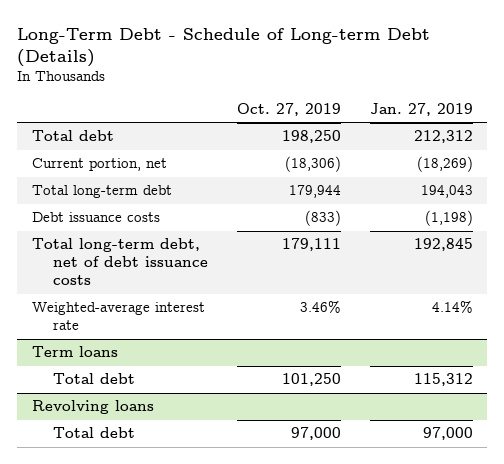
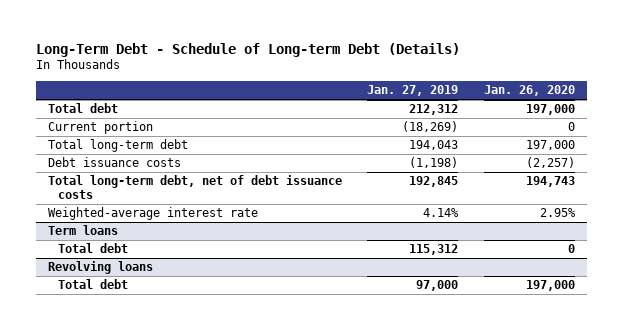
- | Oct. 27, 2019 | Jan. 27, 2019
+ | Jan. 27, 2019 | Jan. 26, 2020
- Current portion, net | (18,306) | (18,269)
+ Current portion | (18,269) | 0

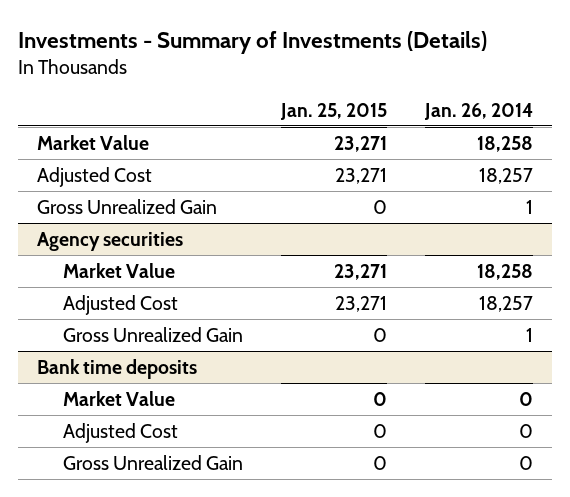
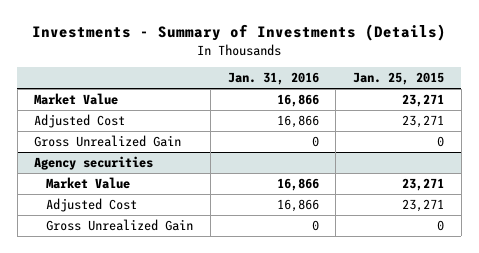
- | Jan. 25, 2015 | Jan. 26, 2014
+ | Jan. 31, 2016 | Jan. 25, 2015
- Bank time deposits
- Market Value | 0 | 0
- Adjusted Cost | 0 | 0
- Gross Unrealized Gain | 0 | 0

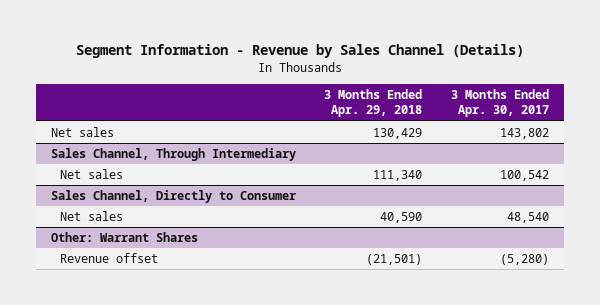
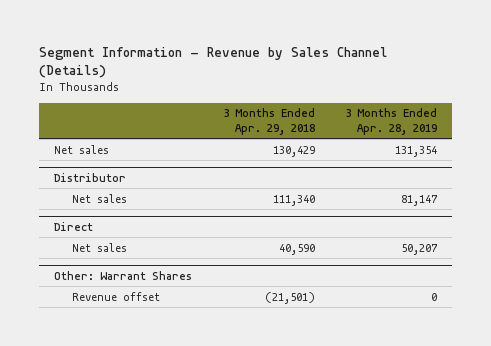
- | 3 Months Ended Apr. 29, 2018 | 3 Months Ended Apr. 30, 2017
+ | 3 Months Ended Apr. 29, 2018 | 3 Months Ended Apr. 28, 2019
- Sales Channel, Through Intermediary
+ Distributor
- Sales Channel, Directly to Consumer
+ Direct

